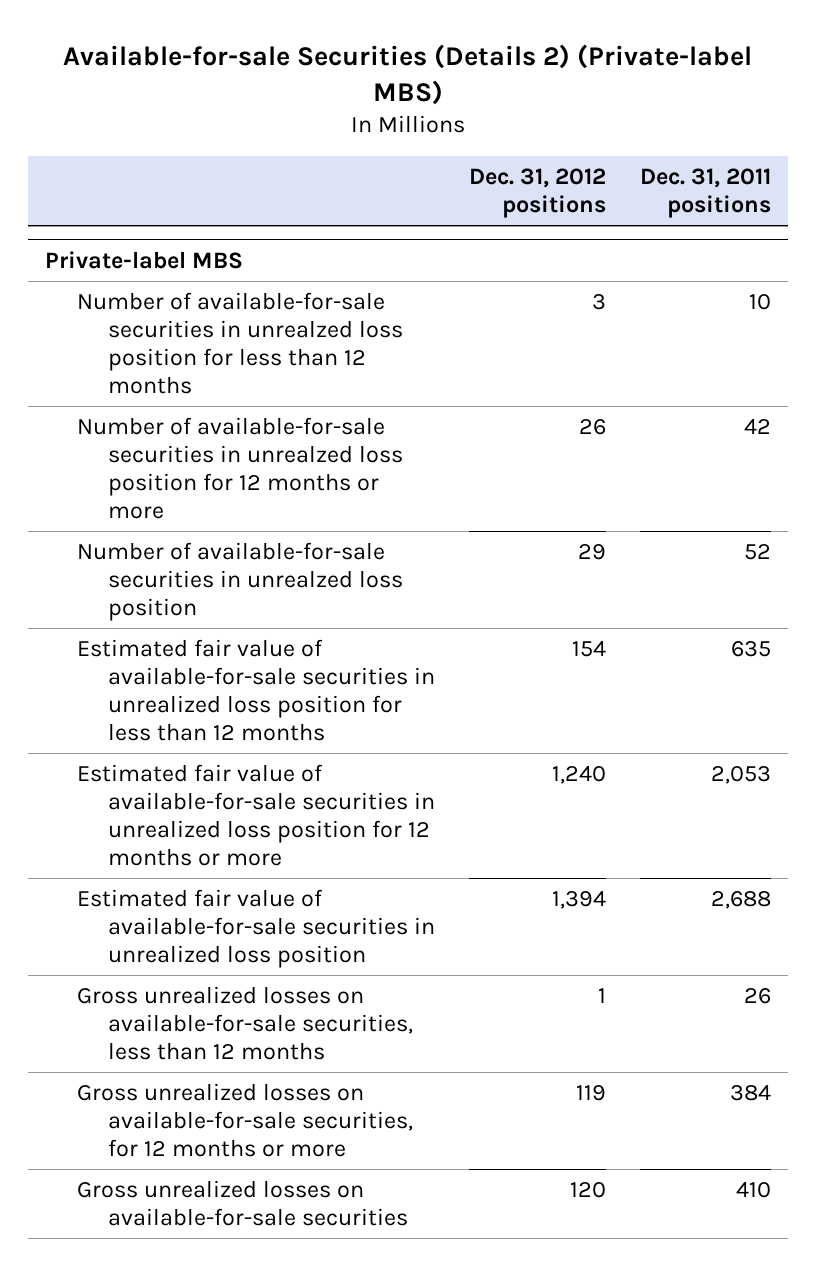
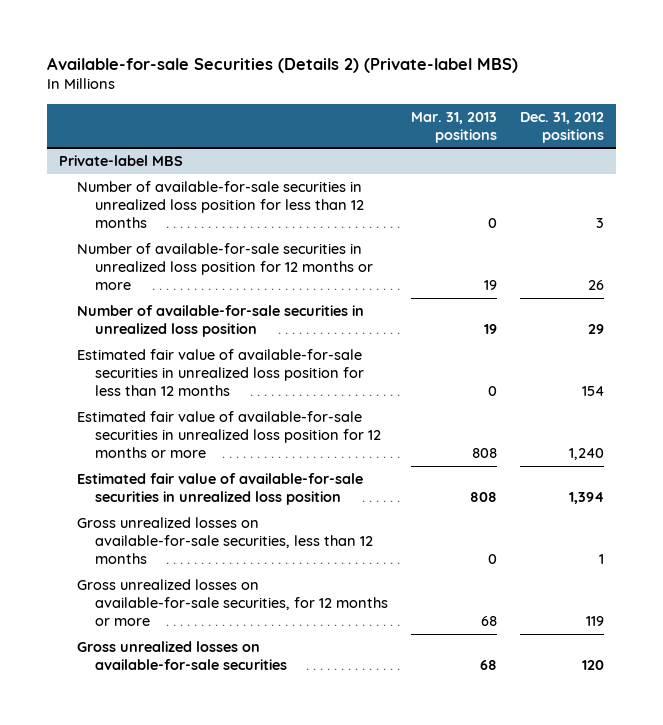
- | Dec. 31, 2012 positions | Dec. 31, 2011 positions
+ | Mar. 31, 2013 positions | Dec. 31, 2012 positions
@ Private-label MBS
- Number of available-for-sale securities in unrealzed loss position for less than 12 months | 3 | 10
- Number of available-for-sale securities in unrealzed loss position for 12 months or more | 26 | 42
- Number of available-for-sale securities in unrealzed loss position | 29 | 52
+ Number of available-for-sale securities in unrealized loss position for less than 12 months | 0 | 3
+ Number of available-for-sale securities in unrealized loss position for 12 months or more | 19 | 26
+ Number of available-for-sale securities in unrealized loss position | 19 | 29

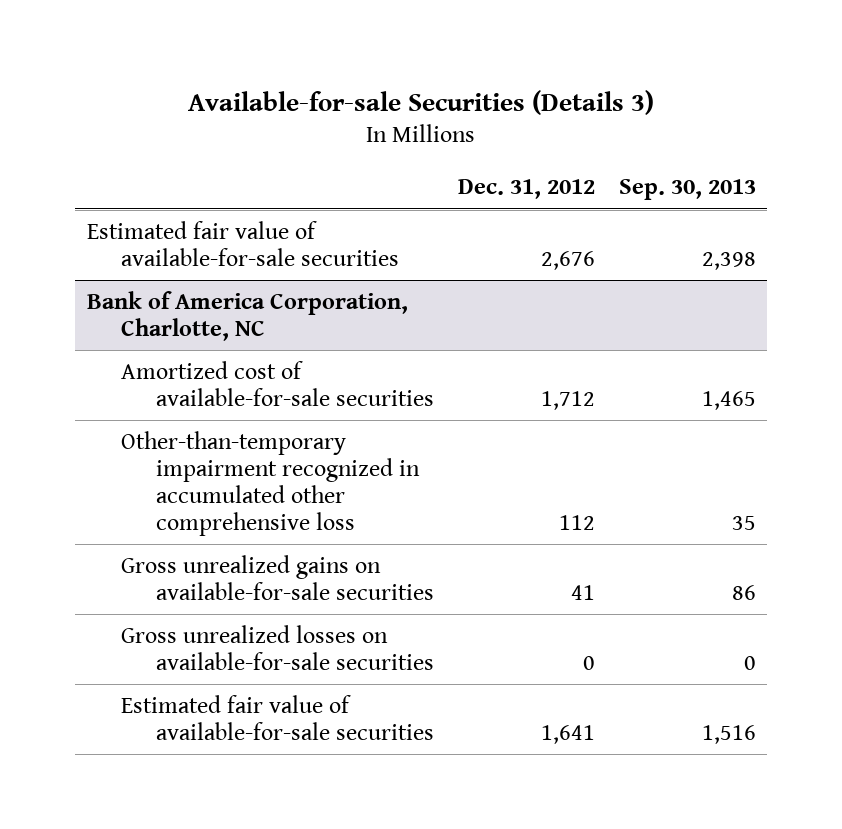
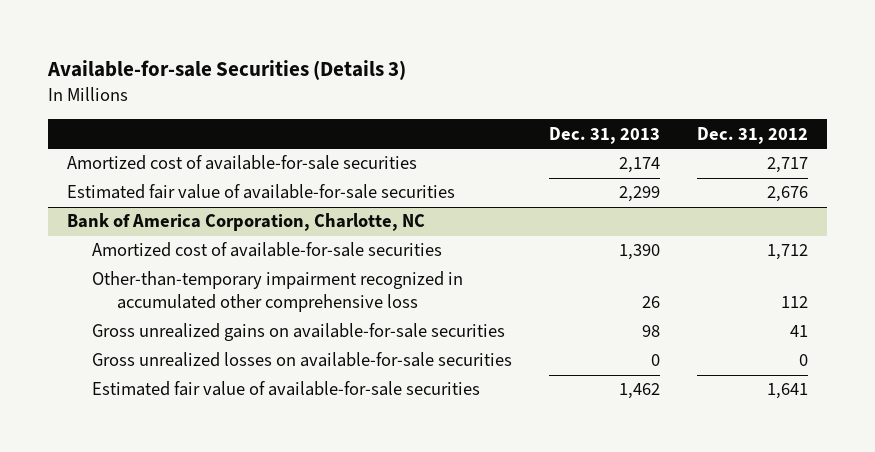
- | Dec. 31, 2012 | Sep. 30, 2013
+ | Dec. 31, 2013 | Dec. 31, 2012
+ Amortized cost of available-for-sale securities | 2,174 | 2,717

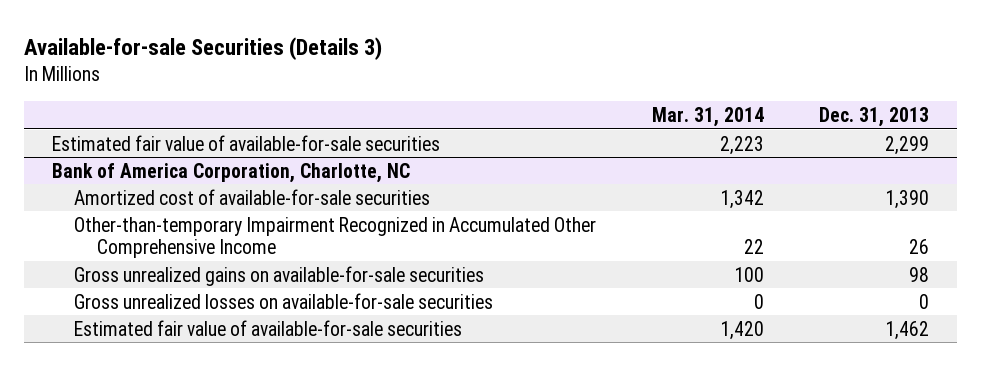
- | Dec. 31, 2013 | Dec. 31, 2012
+ | Mar. 31, 2014 | Dec. 31, 2013
- Amortized cost of available-for-sale securities | 2,174 | 2,717
@ Bank of America Corporation, Charlotte, NC
- Other-than-temporary impairment recognized in accumulated other comprehensive loss | 26 | 112
+ Other-than-temporary Impairment Recognized in Accumulated Other Comprehensive Income | 22 | 26

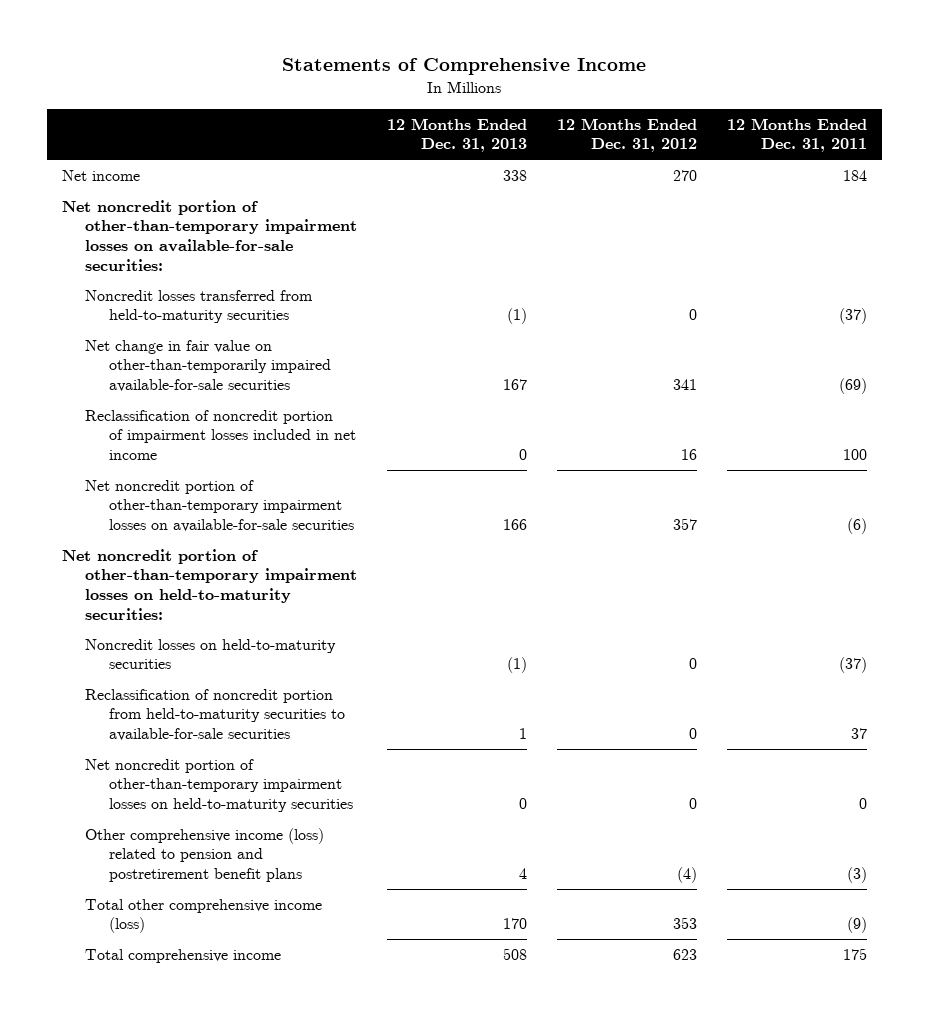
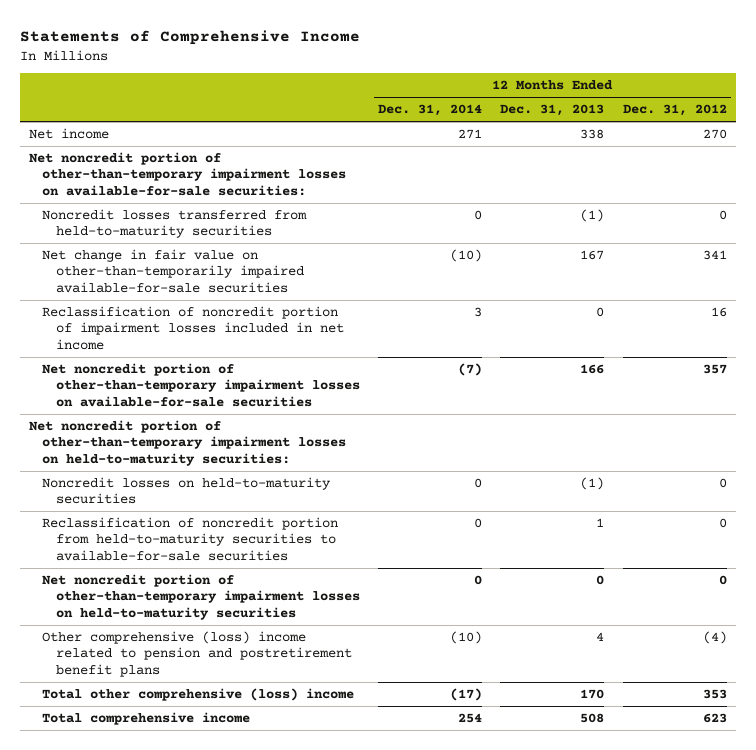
- | 12 Months Ended Dec. 31, 2013 | 12 Months Ended Dec. 31, 2012 | 12 Months Ended Dec. 31, 2011
+ | 12 Months Ended Dec. 31, 2014 | 12 Months Ended Dec. 31, 2013 | 12 Months Ended Dec. 31, 2012
- Other comprehensive income (loss) related to pension and postretirement benefit plans | 4 | (4) | (3)
- Total other comprehensive income (loss) | 170 | 353 | (9)
+ Other comprehensive (loss) income related to pension and postretirement benefit plans | (10) | 4 | (4)
+ Total other comprehensive (loss) income | (17) | 170 | 353

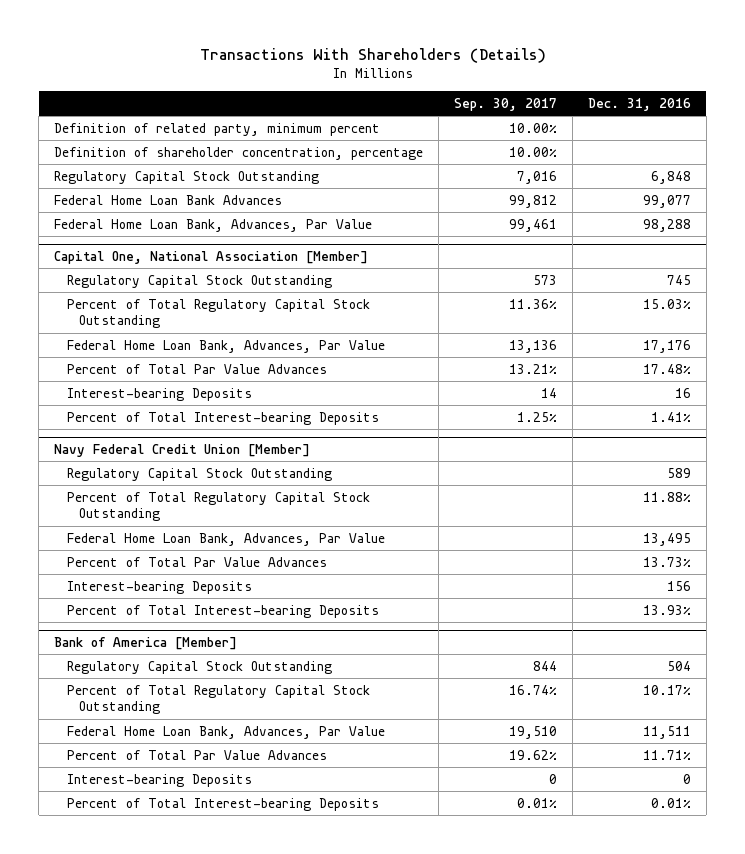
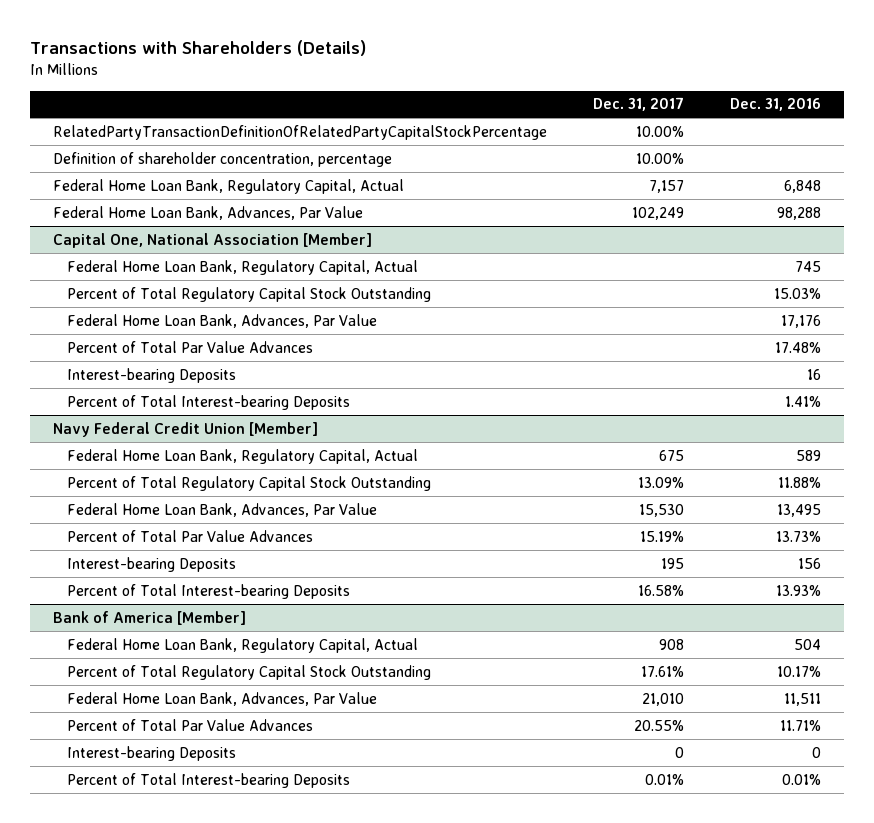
- Transactions With Shareholders (Details)
+ Transactions with Shareholders (Details)
- | Sep. 30, 2017 | Dec. 31, 2016
+ | Dec. 31, 2017 | Dec. 31, 2016
- Definition of related party, minimum percent | 10.00% |
+ RelatedPartyTransactionDefinitionOfRelatedPartyCapitalStockPercentage | 10.00% |
- Regulatory Capital Stock Outstanding | 7,016 | 6,848
- Federal Home Loan Bank Advances | 99,812 | 99,077
+ Federal Home Loan Bank, Regulatory Capital, Actual | 7,157 | 6,848
@ Capital One, National Association [Member]
- Regulatory Capital Stock Outstanding | 573 | 745
+ Federal Home Loan Bank, Regulatory Capital, Actual | | 745
@ Navy Federal Credit Union [Member]
- Regulatory Capital Stock Outstanding | | 589
+ Federal Home Loan Bank, Regulatory Capital, Actual | 675 | 589
@ Bank of America [Member]
- Regulatory Capital Stock Outstanding | 844 | 504
+ Federal Home Loan Bank, Regulatory Capital, Actual | 908 | 504

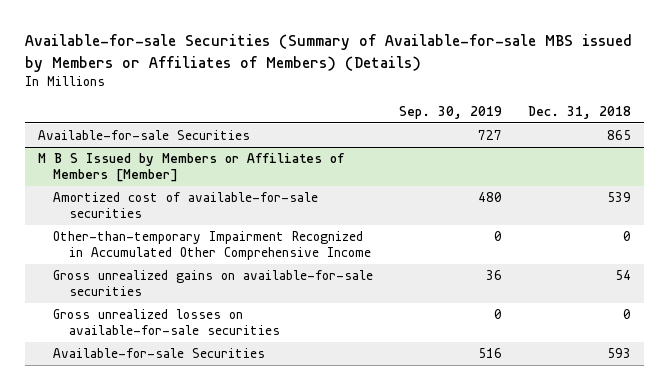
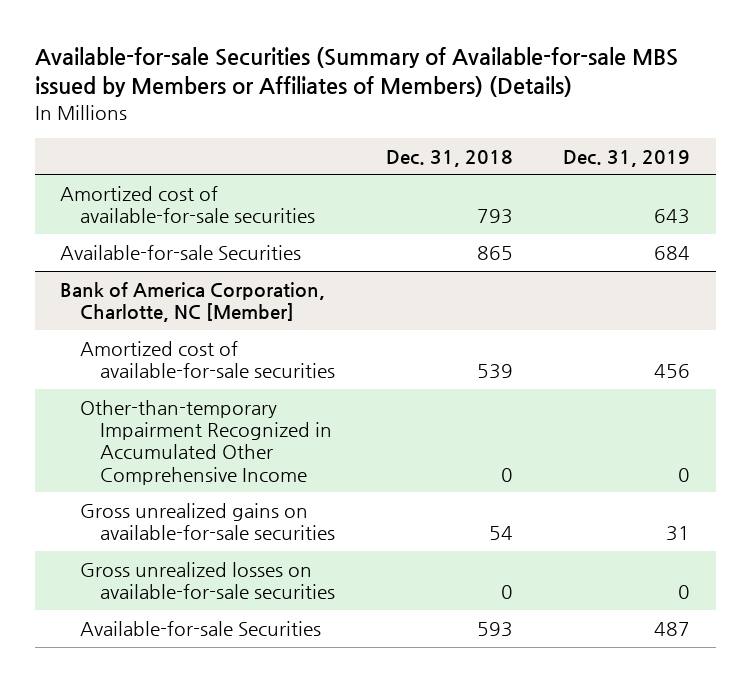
- | Sep. 30, 2019 | Dec. 31, 2018
+ | Dec. 31, 2018 | Dec. 31, 2019
+ Amortized cost of available-for-sale securities | 793 | 643
- M B S Issued by Members or Affiliates of Members [Member]
+ Bank of America Corporation, Charlotte, NC [Member]

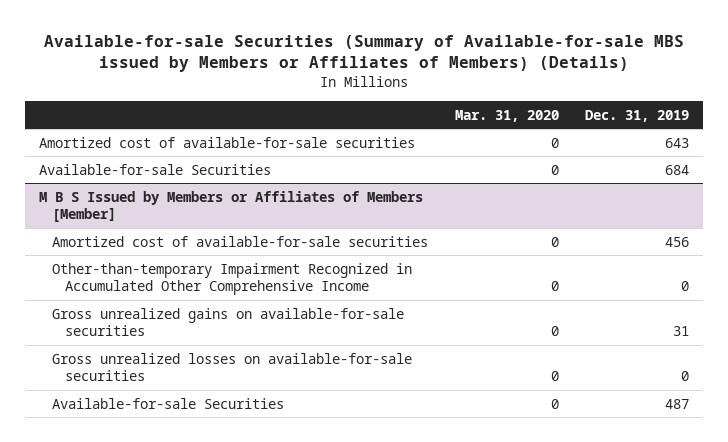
- | Dec. 31, 2018 | Dec. 31, 2019
+ | Mar. 31, 2020 | Dec. 31, 2019
- Bank of America Corporation, Charlotte, NC [Member]
+ M B S Issued by Members or Affiliates of Members [Member]

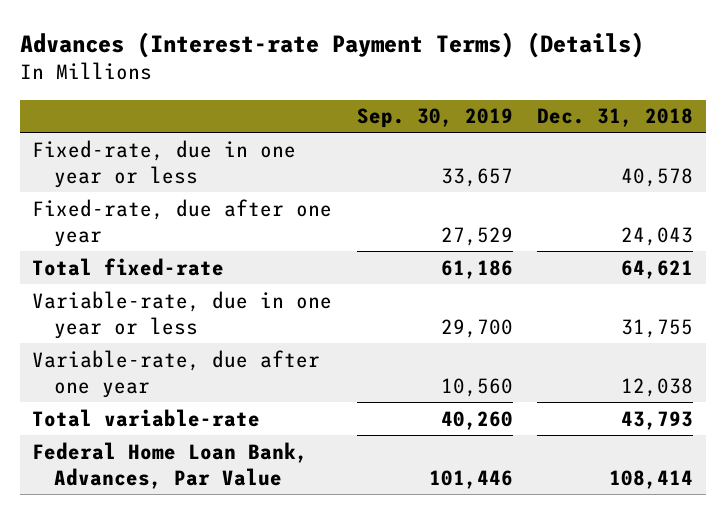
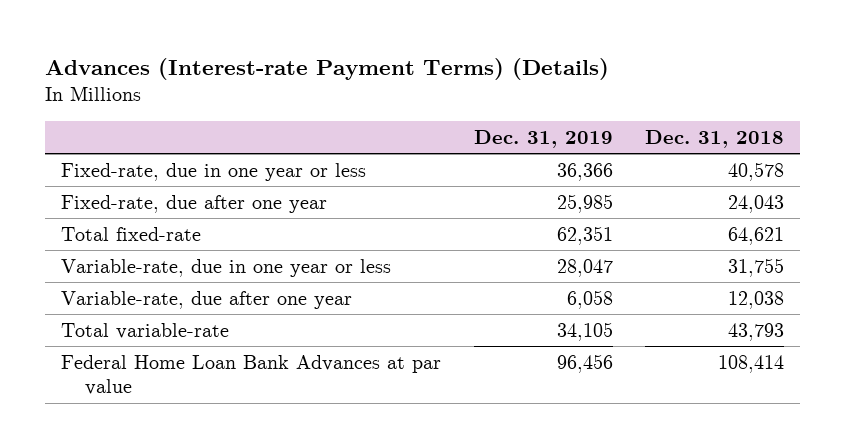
- | Sep. 30, 2019 | Dec. 31, 2018
+ | Dec. 31, 2019 | Dec. 31, 2018
- Federal Home Loan Bank, Advances, Par Value | 101,446 | 108,414
+ Federal Home Loan Bank Advances at par value | 96,456 | 108,414

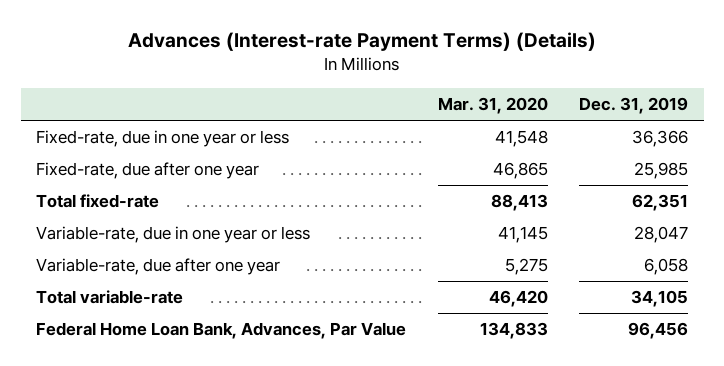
- | Dec. 31, 2019 | Dec. 31, 2018
+ | Mar. 31, 2020 | Dec. 31, 2019
- Federal Home Loan Bank Advances at par value | 96,456 | 108,414
+ Federal Home Loan Bank, Advances, Par Value | 134,833 | 96,456

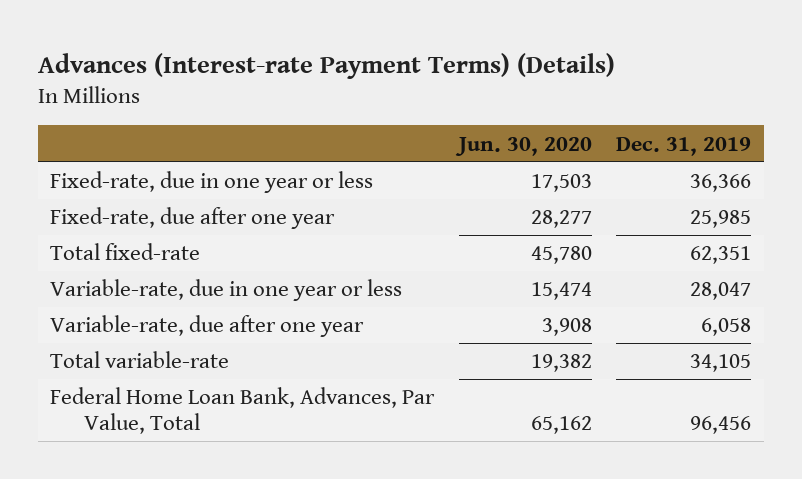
- | Mar. 31, 2020 | Dec. 31, 2019
+ | Jun. 30, 2020 | Dec. 31, 2019
- Federal Home Loan Bank, Advances, Par Value | 134,833 | 96,456
+ Federal Home Loan Bank, Advances, Par Value, Total | 65,162 | 96,456

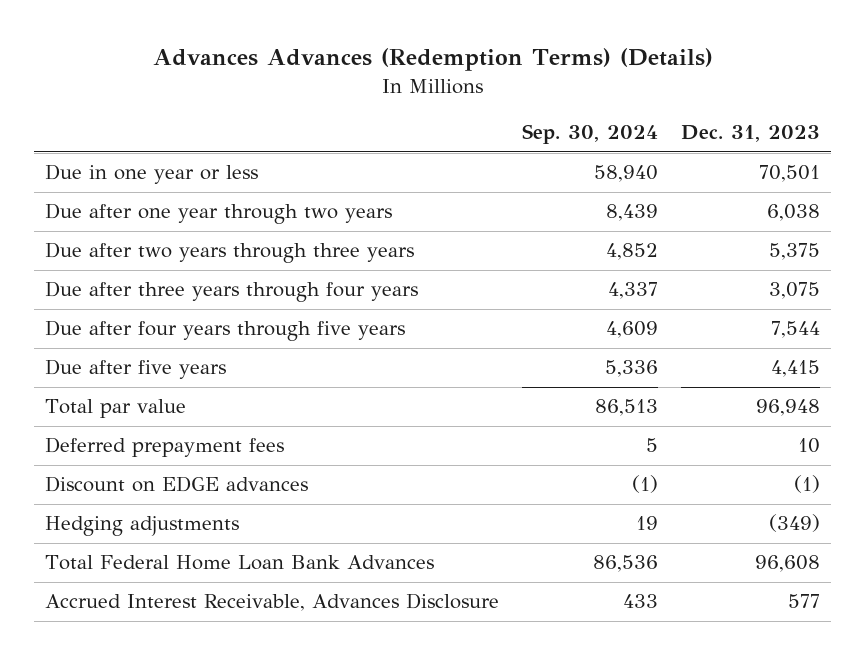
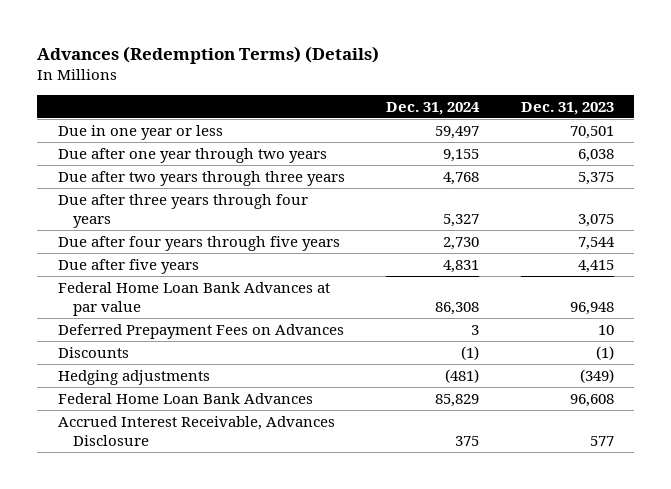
- Advances Advances (Redemption Terms) (Details)
+ Advances (Redemption Terms) (Details)
- | Sep. 30, 2024 | Dec. 31, 2023
+ | Dec. 31, 2024 | Dec. 31, 2023
- Total par value | 86,513 | 96,948
- Deferred prepayment fees | 5 | 10
- Discount on EDGE advances | (1) | (1)
+ Federal Home Loan Bank Advances at par value | 86,308 | 96,948
+ Deferred Prepayment Fees on Advances | 3 | 10
+ Discounts | (1) | (1)
- Total Federal Home Loan Bank Advances | 86,536 | 96,608
+ Federal Home Loan Bank Advances | 85,829 | 96,608

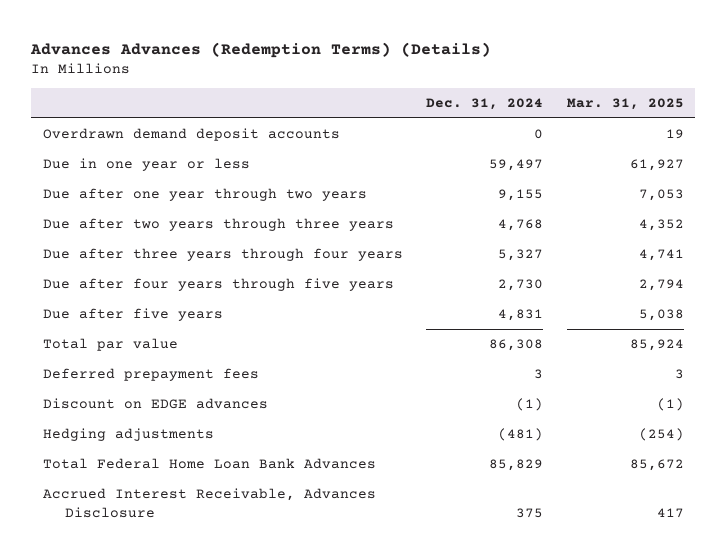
- Advances (Redemption Terms) (Details)
+ Advances Advances (Redemption Terms) (Details)
- | Dec. 31, 2024 | Dec. 31, 2023
+ | Dec. 31, 2024 | Mar. 31, 2025
+ Overdrawn demand deposit accounts | 0 | 19
- Federal Home Loan Bank Advances at par value | 86,308 | 96,948
- Deferred Prepayment Fees on Advances | 3 | 10
- Discounts | (1) | (1)
+ Total par value | 86,308 | 85,924
+ Deferred prepayment fees | 3 | 3
+ Discount on EDGE advances | (1) | (1)
- Federal Home Loan Bank Advances | 85,829 | 96,608
+ Total Federal Home Loan Bank Advances | 85,829 | 85,672

